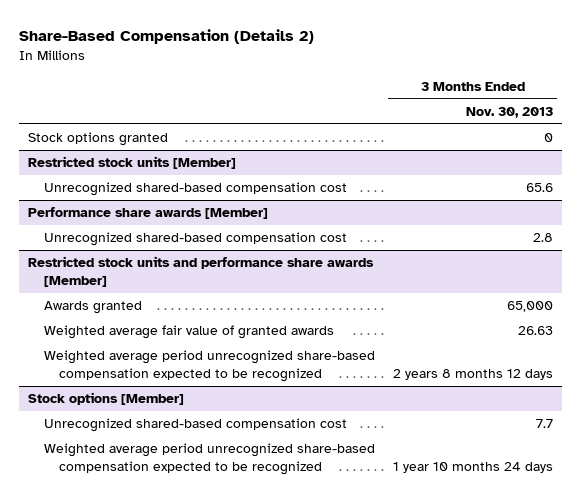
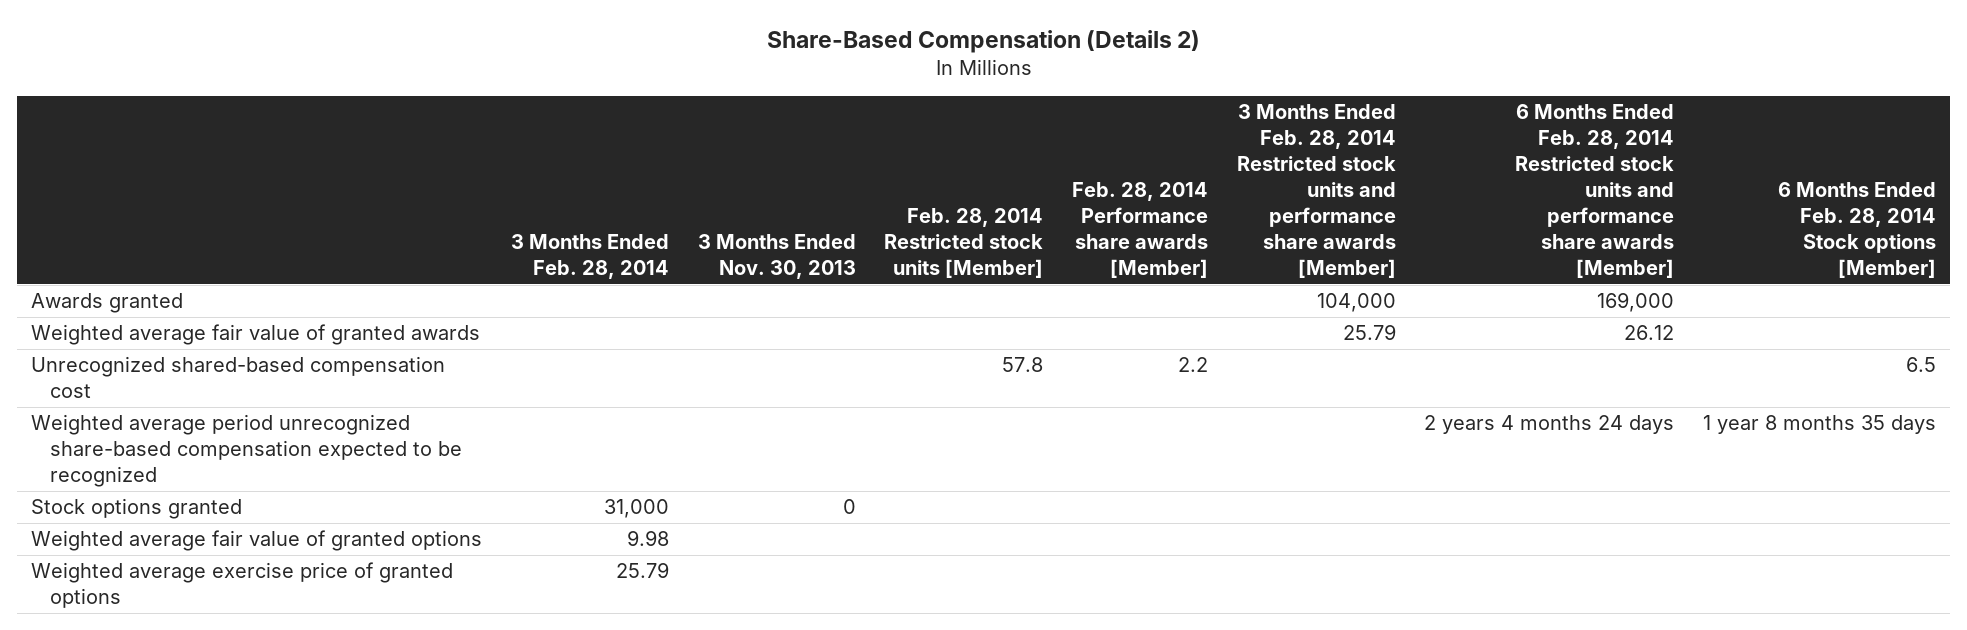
- | 3 Months Ended Nov. 30, 2013
+ | 3 Months Ended Feb. 28, 2014 | 3 Months Ended Nov. 30, 2013 | Feb. 28, 2014 Restricted stock units [Member] | Feb. 28, 2014 Performance share awards [Member] | 3 Months Ended Feb. 28, 2014 Restricted stock units and performance share awards [Member] | 6 Months Ended Feb. 28, 2014 Restricted stock units and performance share awards [Member] | 6 Months Ended Feb. 28, 2014 Stock options [Member]
+ Awards granted | | | | | 104,000 | 169,000 |
+ Weighted average fair value of granted awards | | | | | 25.79 | 26.12 |
+ Unrecognized shared-based compensation cost | | | 57.8 | 2.2 | | | 6.5
+ Weighted average period unrecognized share-based compensation expected to be recognized | | | | | | 2 years 4 months 24 days | 1 year 8 months 35 days
- Restricted stock units [Member]
- Unrecognized shared-based compensation cost | 65.6
- Performance share awards [Member]
- Unrecognized shared-based compensation cost | 2.8
- Restricted stock units and performance share awards [Member]
- Awards granted | 65,000
- Weighted average fair value of granted awards | 26.63
- Weighted average period unrecognized share-based compensation expected to be recognized | 2 years 8 months 12 days
- Stock options [Member]
- Unrecognized shared-based compensation cost | 7.7
- Weighted average period unrecognized share-based compensation expected to be recognized | 1 year 10 months 24 days
+ Weighted average fair value of granted options | 9.98 | | | | | |
+ Weighted average exercise price of granted options | 25.79 | | | | | |

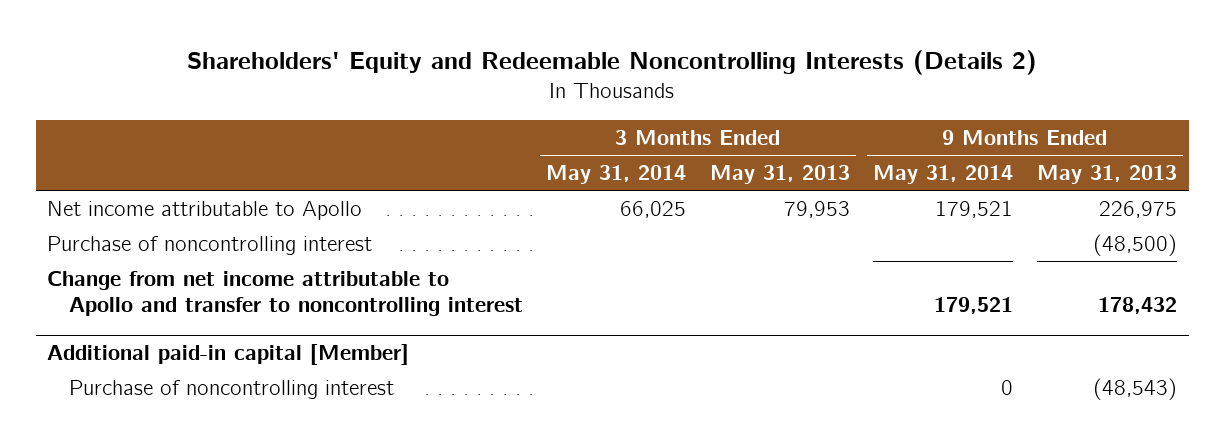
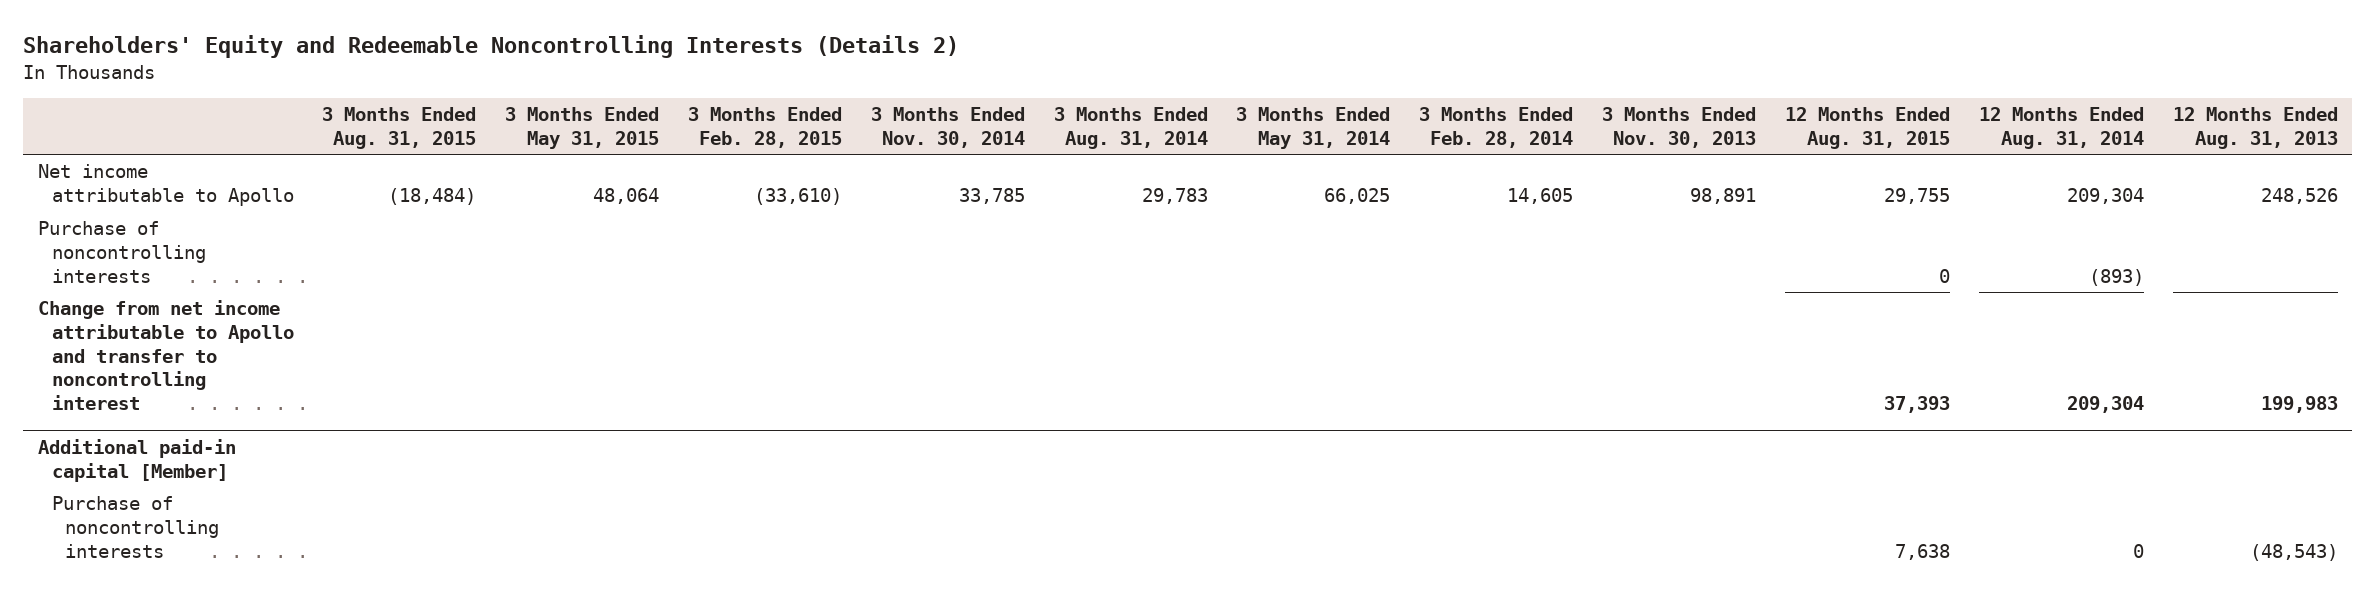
- | 3 Months Ended May 31, 2014 | 3 Months Ended May 31, 2013 | 9 Months Ended May 31, 2014 | 9 Months Ended May 31, 2013
+ | 3 Months Ended Aug. 31, 2015 | 3 Months Ended May 31, 2015 | 3 Months Ended Feb. 28, 2015 | 3 Months Ended Nov. 30, 2014 | 3 Months Ended Aug. 31, 2014 | 3 Months Ended May 31, 2014 | 3 Months Ended Feb. 28, 2014 | 3 Months Ended Nov. 30, 2013 | 12 Months Ended Aug. 31, 2015 | 12 Months Ended Aug. 31, 2014 | 12 Months Ended Aug. 31, 2013
- Purchase of noncontrolling interest | | | | (48,500)
+ Purchase of noncontrolling interests | | | | | | | | | 0 | (893) |
@ Additional paid-in capital [Member]
- Purchase of noncontrolling interest | | | 0 | (48,543)
+ Purchase of noncontrolling interests | | | | | | | | | 7,638 | 0 | (48,543)

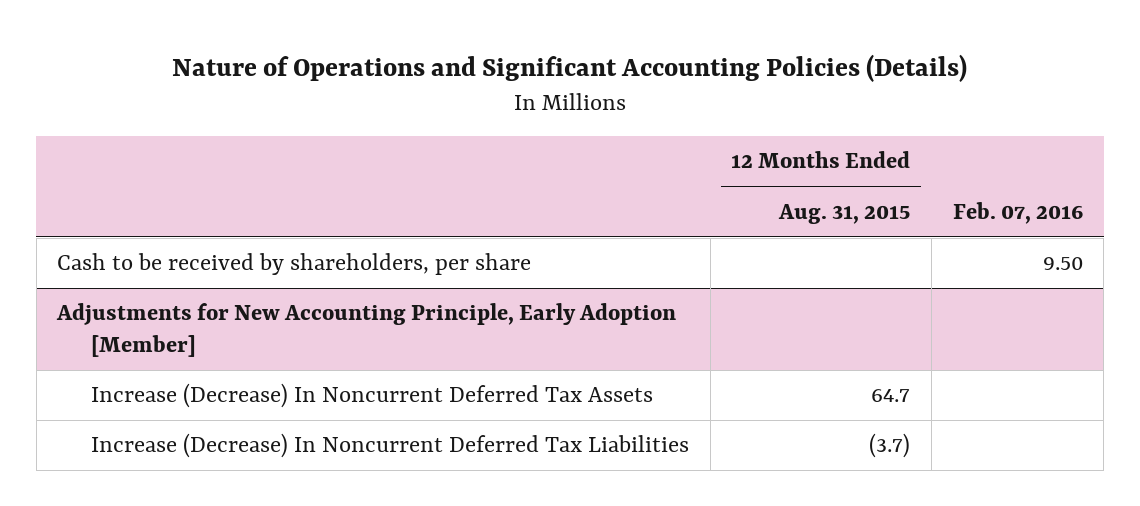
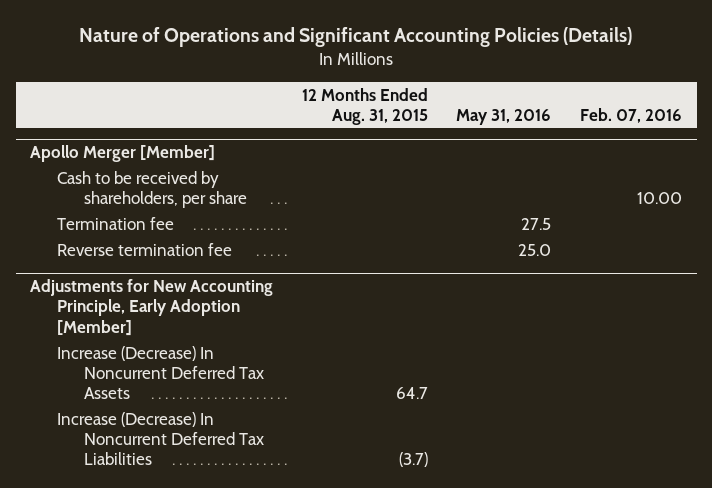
- | 12 Months Ended Aug. 31, 2015 | Feb. 07, 2016
+ | 12 Months Ended Aug. 31, 2015 | May 31, 2016 | Feb. 07, 2016
- Cash to be received by shareholders, per share | | 9.50
+ Apollo Merger [Member]
+ Cash to be received by shareholders, per share | | | 10.00
+ Termination fee | | 27.5 |
+ Reverse termination fee | | 25.0 |

